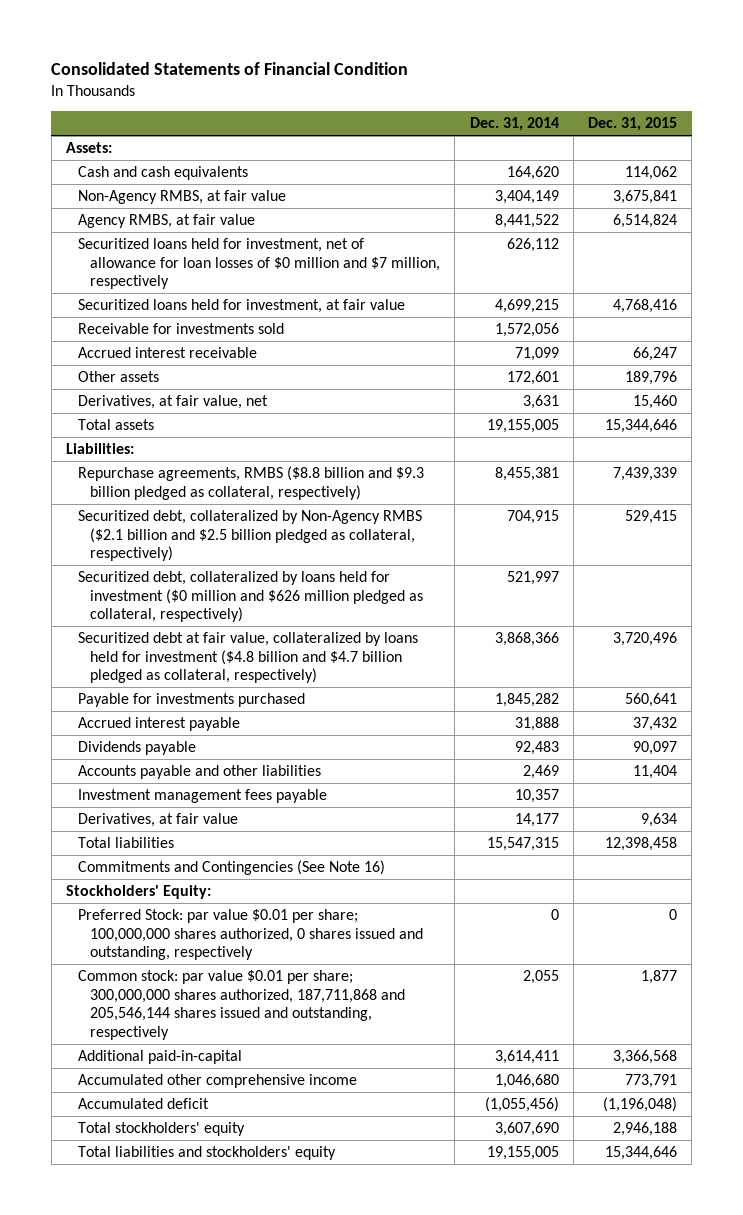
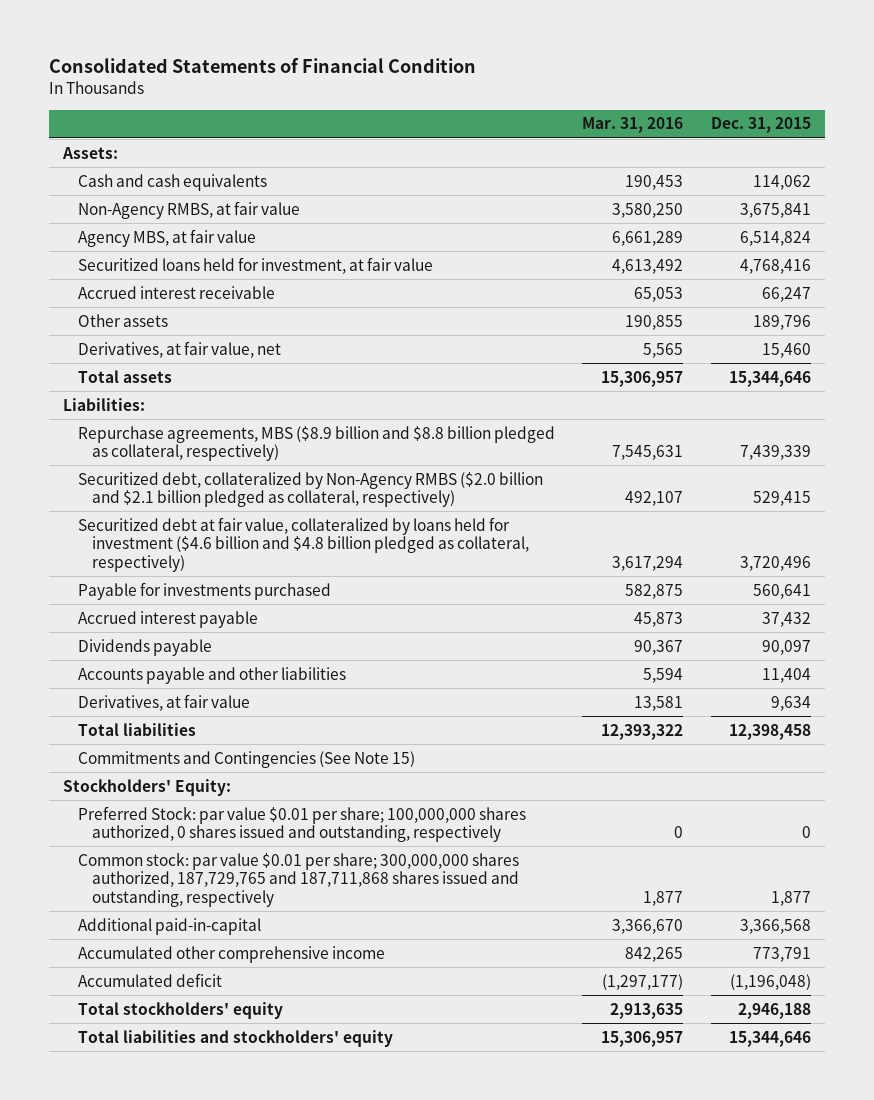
- | Dec. 31, 2014 | Dec. 31, 2015
+ | Mar. 31, 2016 | Dec. 31, 2015
- Agency RMBS, at fair value | 8,441,522 | 6,514,824
- Securitized loans held for investment, net of allowance for loan losses of $0 million and $7 million, respectively | 626,112 |
+ Agency MBS, at fair value | 6,661,289 | 6,514,824
- Receivable for investments sold | 1,572,056 |
- Repurchase agreements, RMBS ($8.8 billion and $9.3 billion pledged as collateral, respectively) | 8,455,381 | 7,439,339
- Securitized debt, collateralized by Non-Agency RMBS ($2.1 billion and $2.5 billion pledged as collateral, respectively) | 704,915 | 529,415
- Securitized debt, collateralized by loans held for investment ($0 million and $626 million pledged as collateral, respectively) | 521,997 |
- Securitized debt at fair value, collateralized by loans held for investment ($4.8 billion and $4.7 billion pledged as collateral, respectively) | 3,868,366 | 3,720,496
+ Repurchase agreements, MBS ($8.9 billion and $8.8 billion pledged as collateral, respectively) | 7,545,631 | 7,439,339
+ Securitized debt, collateralized by Non-Agency RMBS ($2.0 billion and $2.1 billion pledged as collateral, respectively) | 492,107 | 529,415
+ Securitized debt at fair value, collateralized by loans held for investment ($4.6 billion and $4.8 billion pledged as collateral, respectively) | 3,617,294 | 3,720,496
- Investment management fees payable | 10,357 |
- Commitments and Contingencies (See Note 16)
+ Commitments and Contingencies (See Note 15)
- Common stock: par value $0.01 per share; 300,000,000 shares authorized, 187,711,868 and 205,546,144 shares issued and outstanding, respectively | 2,055 | 1,877
+ Common stock: par value $0.01 per share; 300,000,000 shares authorized, 187,729,765 and 187,711,868 shares issued and outstanding, respectively | 1,877 | 1,877

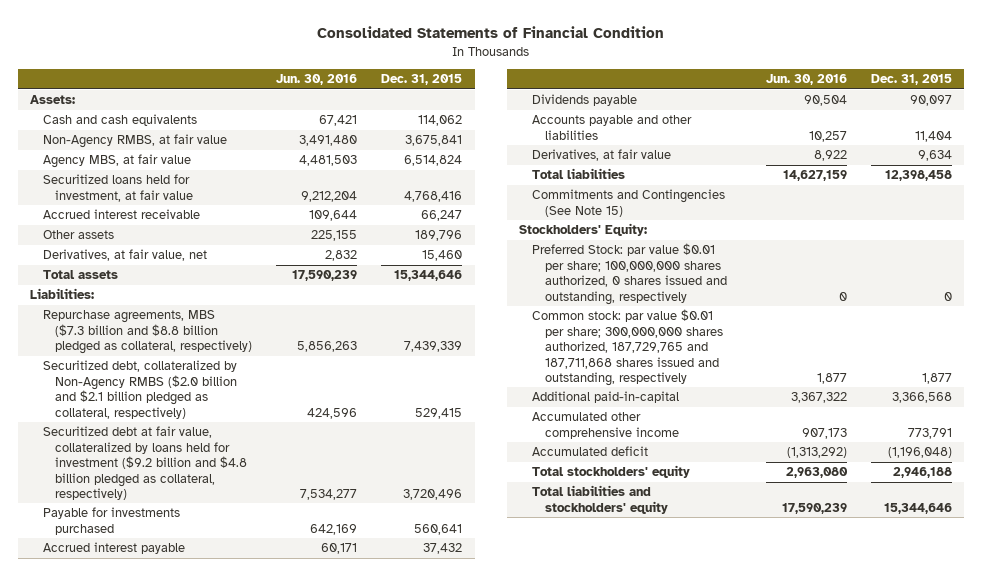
- | Mar. 31, 2016 | Dec. 31, 2015
+ | Jun. 30, 2016 | Dec. 31, 2015
- Repurchase agreements, MBS ($8.9 billion and $8.8 billion pledged as collateral, respectively) | 7,545,631 | 7,439,339
+ Repurchase agreements, MBS ($7.3 billion and $8.8 billion pledged as collateral, respectively) | 5,856,263 | 7,439,339
- Securitized debt at fair value, collateralized by loans held for investment ($4.6 billion and $4.8 billion pledged as collateral, respectively) | 3,617,294 | 3,720,496
+ Securitized debt at fair value, collateralized by loans held for investment ($9.2 billion and $4.8 billion pledged as collateral, respectively) | 7,534,277 | 3,720,496

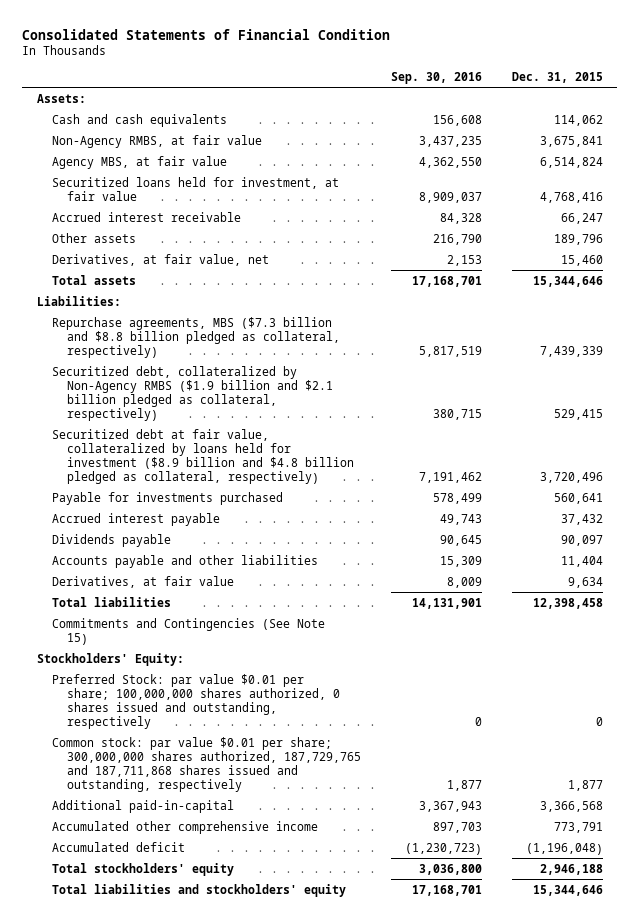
- | Jun. 30, 2016 | Dec. 31, 2015
+ | Sep. 30, 2016 | Dec. 31, 2015
- Securitized debt, collateralized by Non-Agency RMBS ($2.0 billion and $2.1 billion pledged as collateral, respectively) | 424,596 | 529,415
- Securitized debt at fair value, collateralized by loans held for investment ($9.2 billion and $4.8 billion pledged as collateral, respectively) | 7,534,277 | 3,720,496
+ Securitized debt, collateralized by Non-Agency RMBS ($1.9 billion and $2.1 billion pledged as collateral, respectively) | 380,715 | 529,415
+ Securitized debt at fair value, collateralized by loans held for investment ($8.9 billion and $4.8 billion pledged as collateral, respectively) | 7,191,462 | 3,720,496

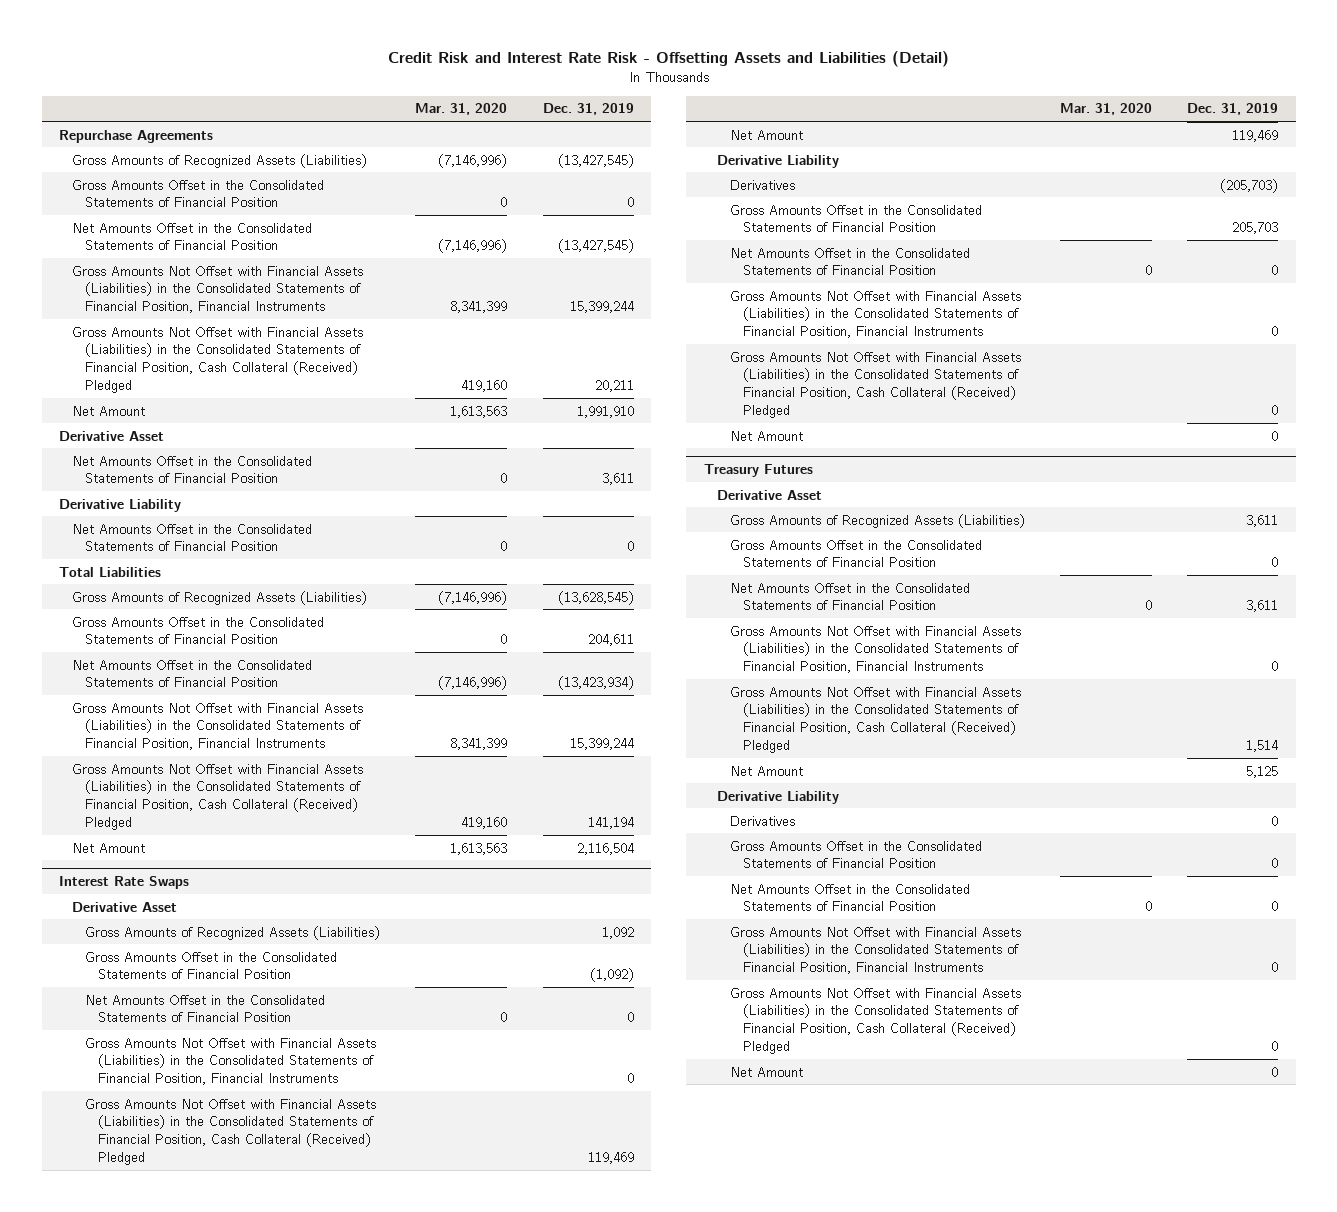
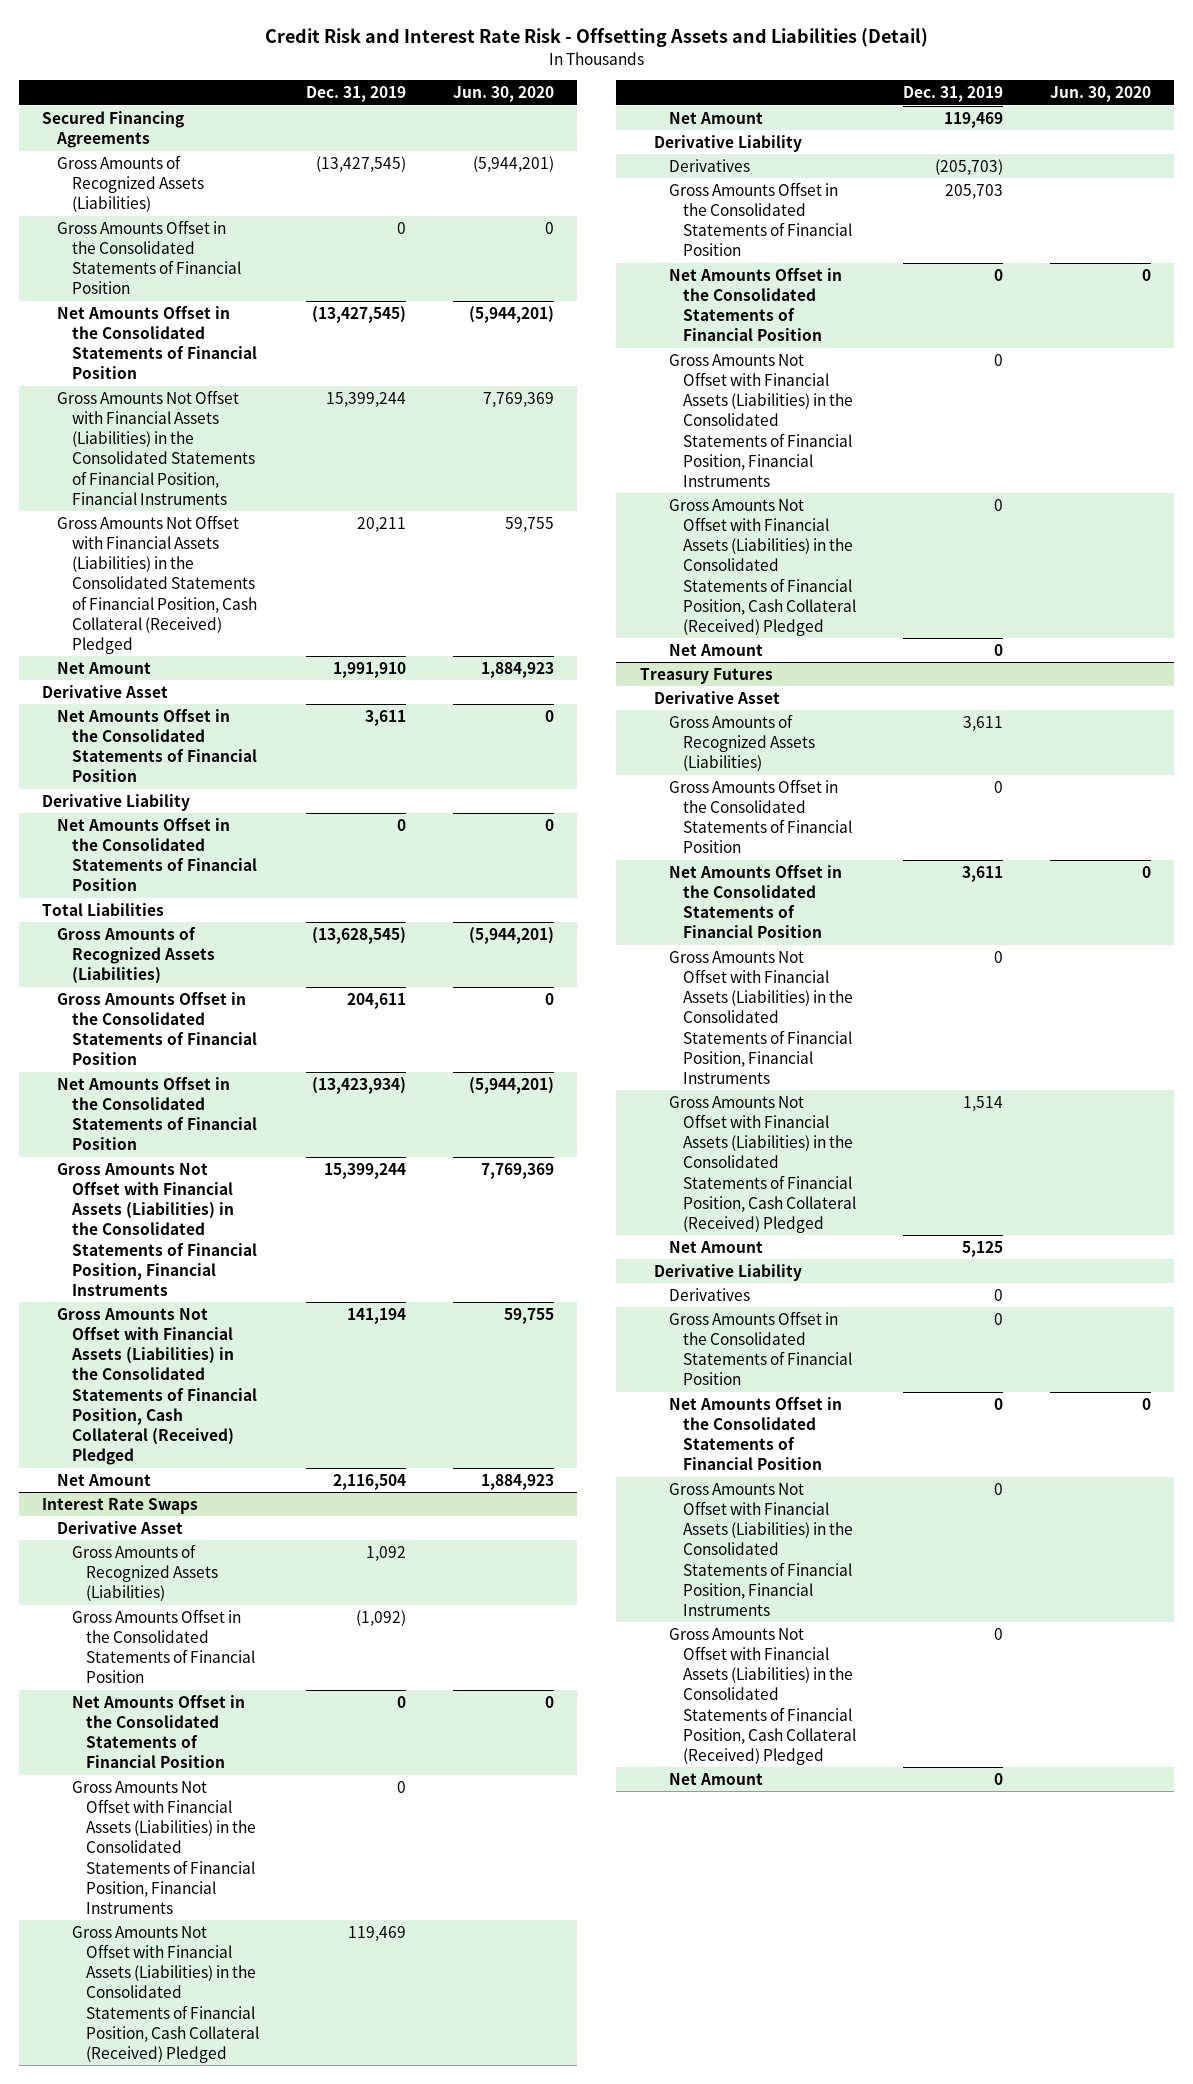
- | Mar. 31, 2020 | Dec. 31, 2019
+ | Dec. 31, 2019 | Jun. 30, 2020
- Repurchase Agreements
+ Secured Financing Agreements

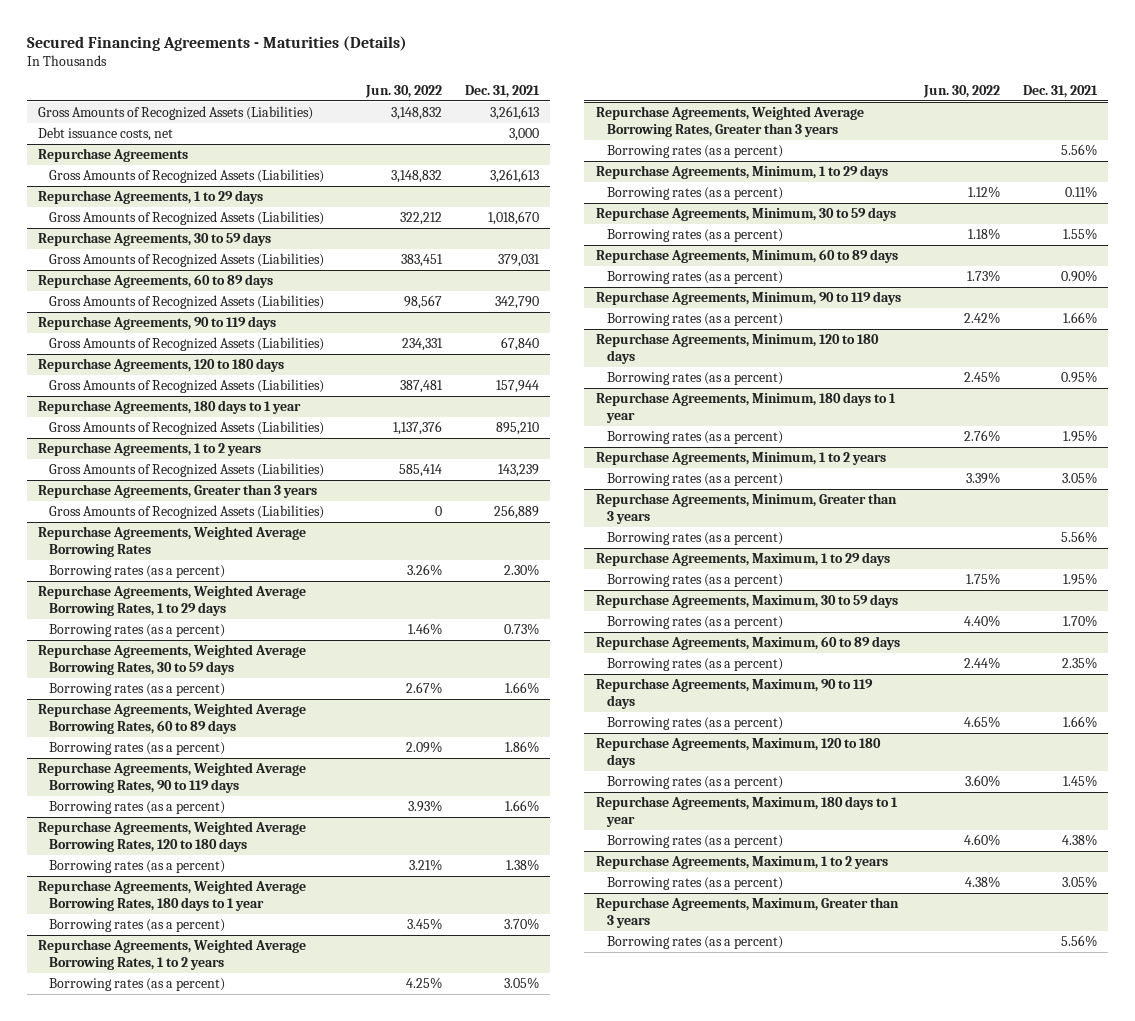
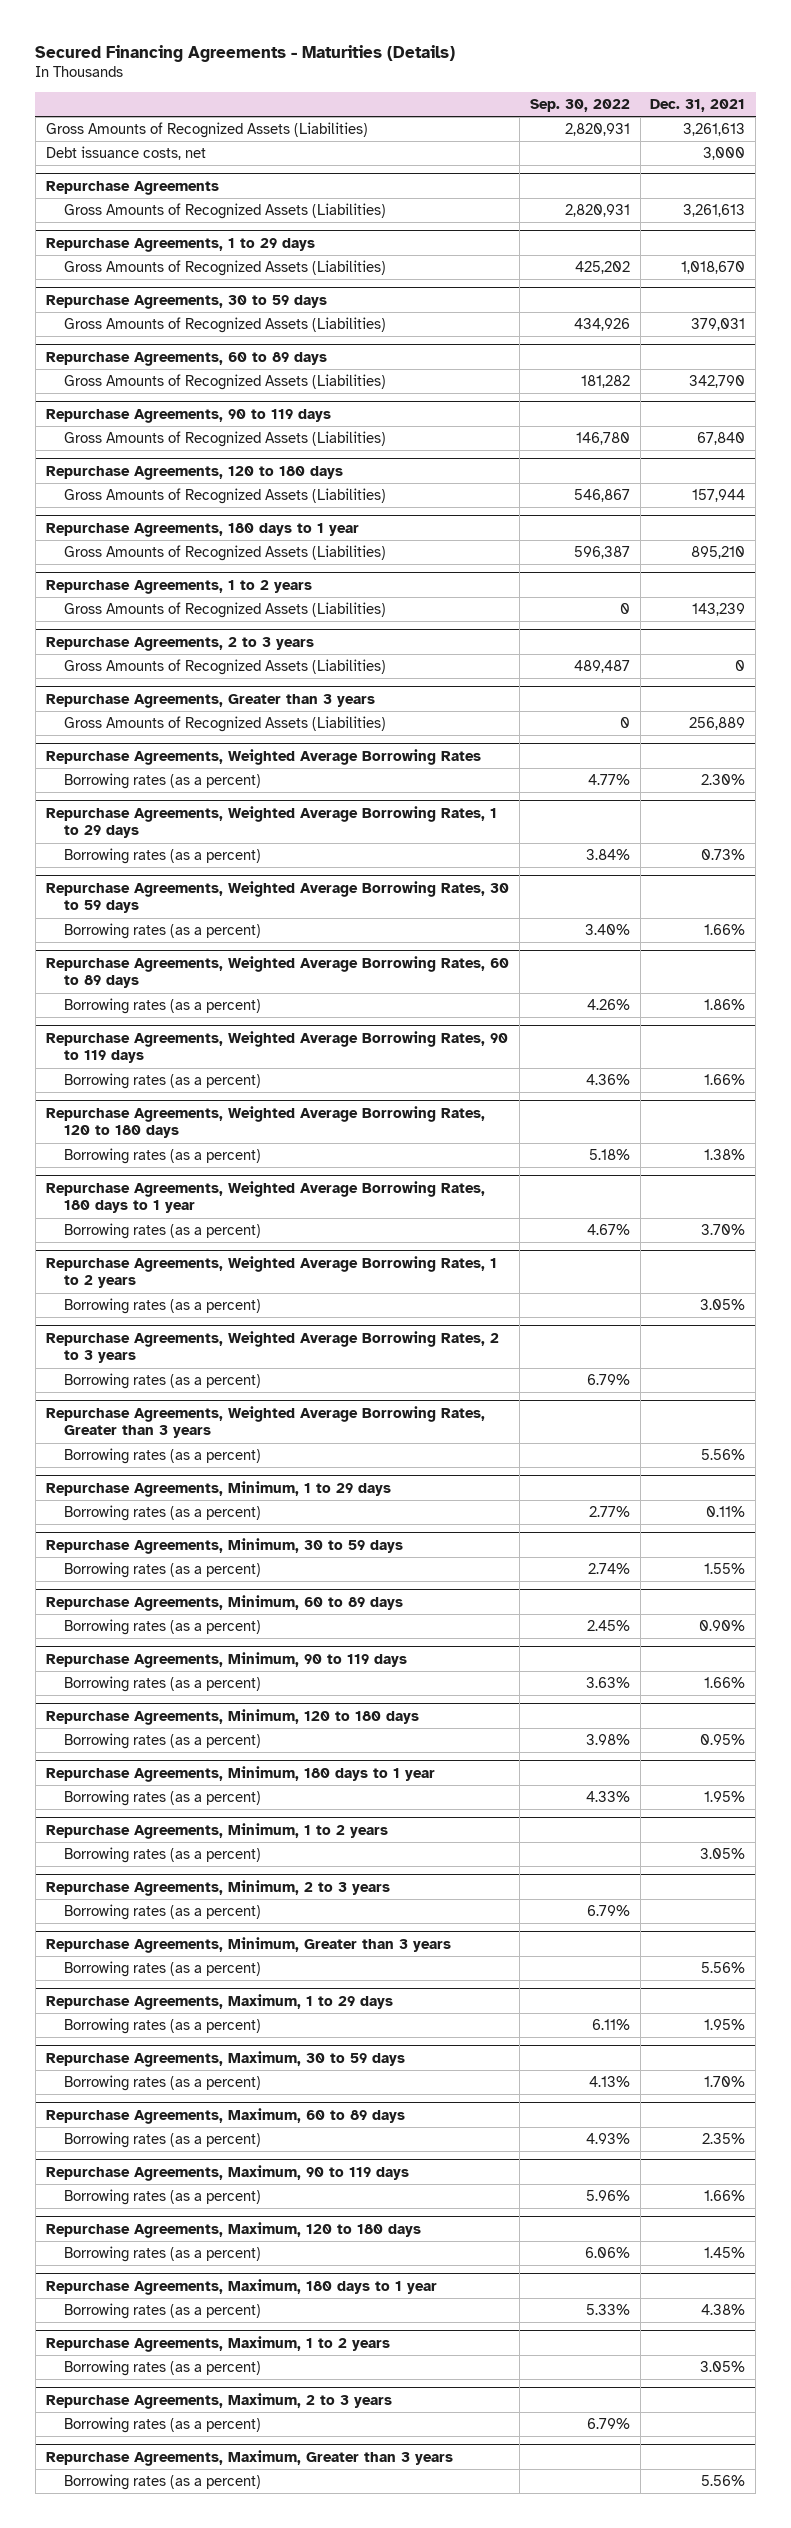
- | Jun. 30, 2022 | Dec. 31, 2021
+ | Sep. 30, 2022 | Dec. 31, 2021
+ Repurchase Agreements, 2 to 3 years
+ Gross Amounts of Recognized Assets (Liabilities) | 489,487 | 0
+ Repurchase Agreements, Weighted Average Borrowing Rates, 2 to 3 years
+ Borrowing rates (as a percent) | 6.79% |
+ Repurchase Agreements, Minimum, 2 to 3 years
+ Borrowing rates (as a percent) | 6.79% |
+ Repurchase Agreements, Maximum, 2 to 3 years
+ Borrowing rates (as a percent) | 6.79% |

